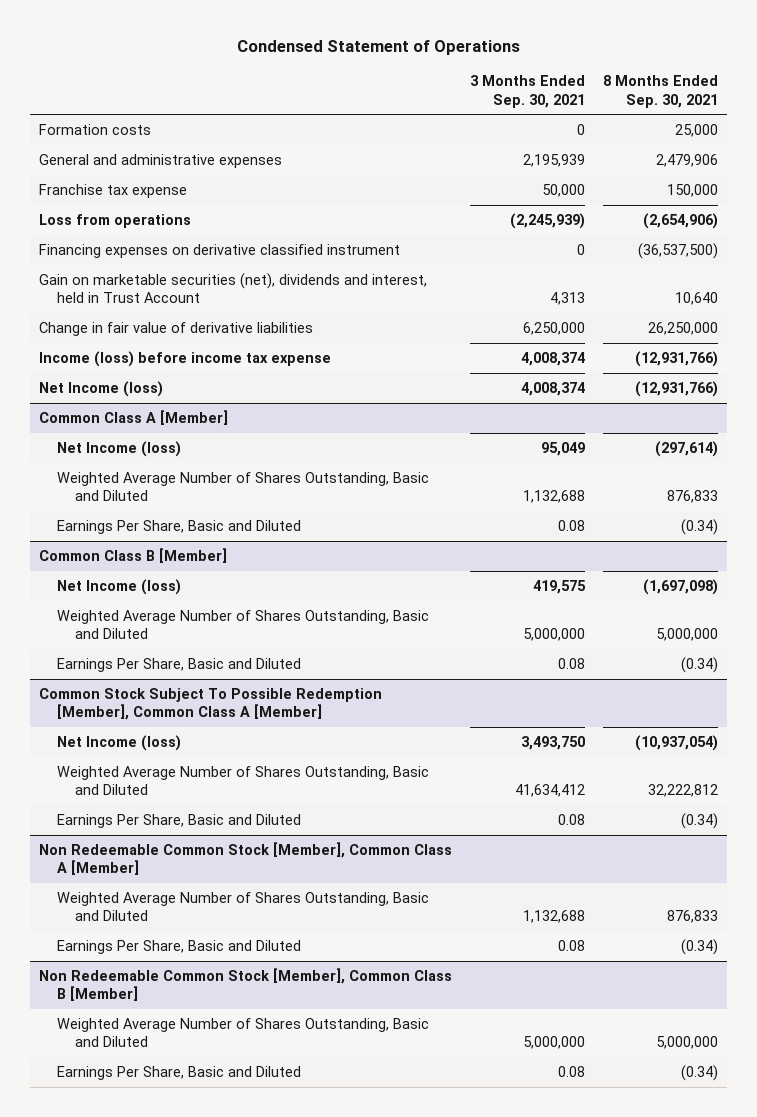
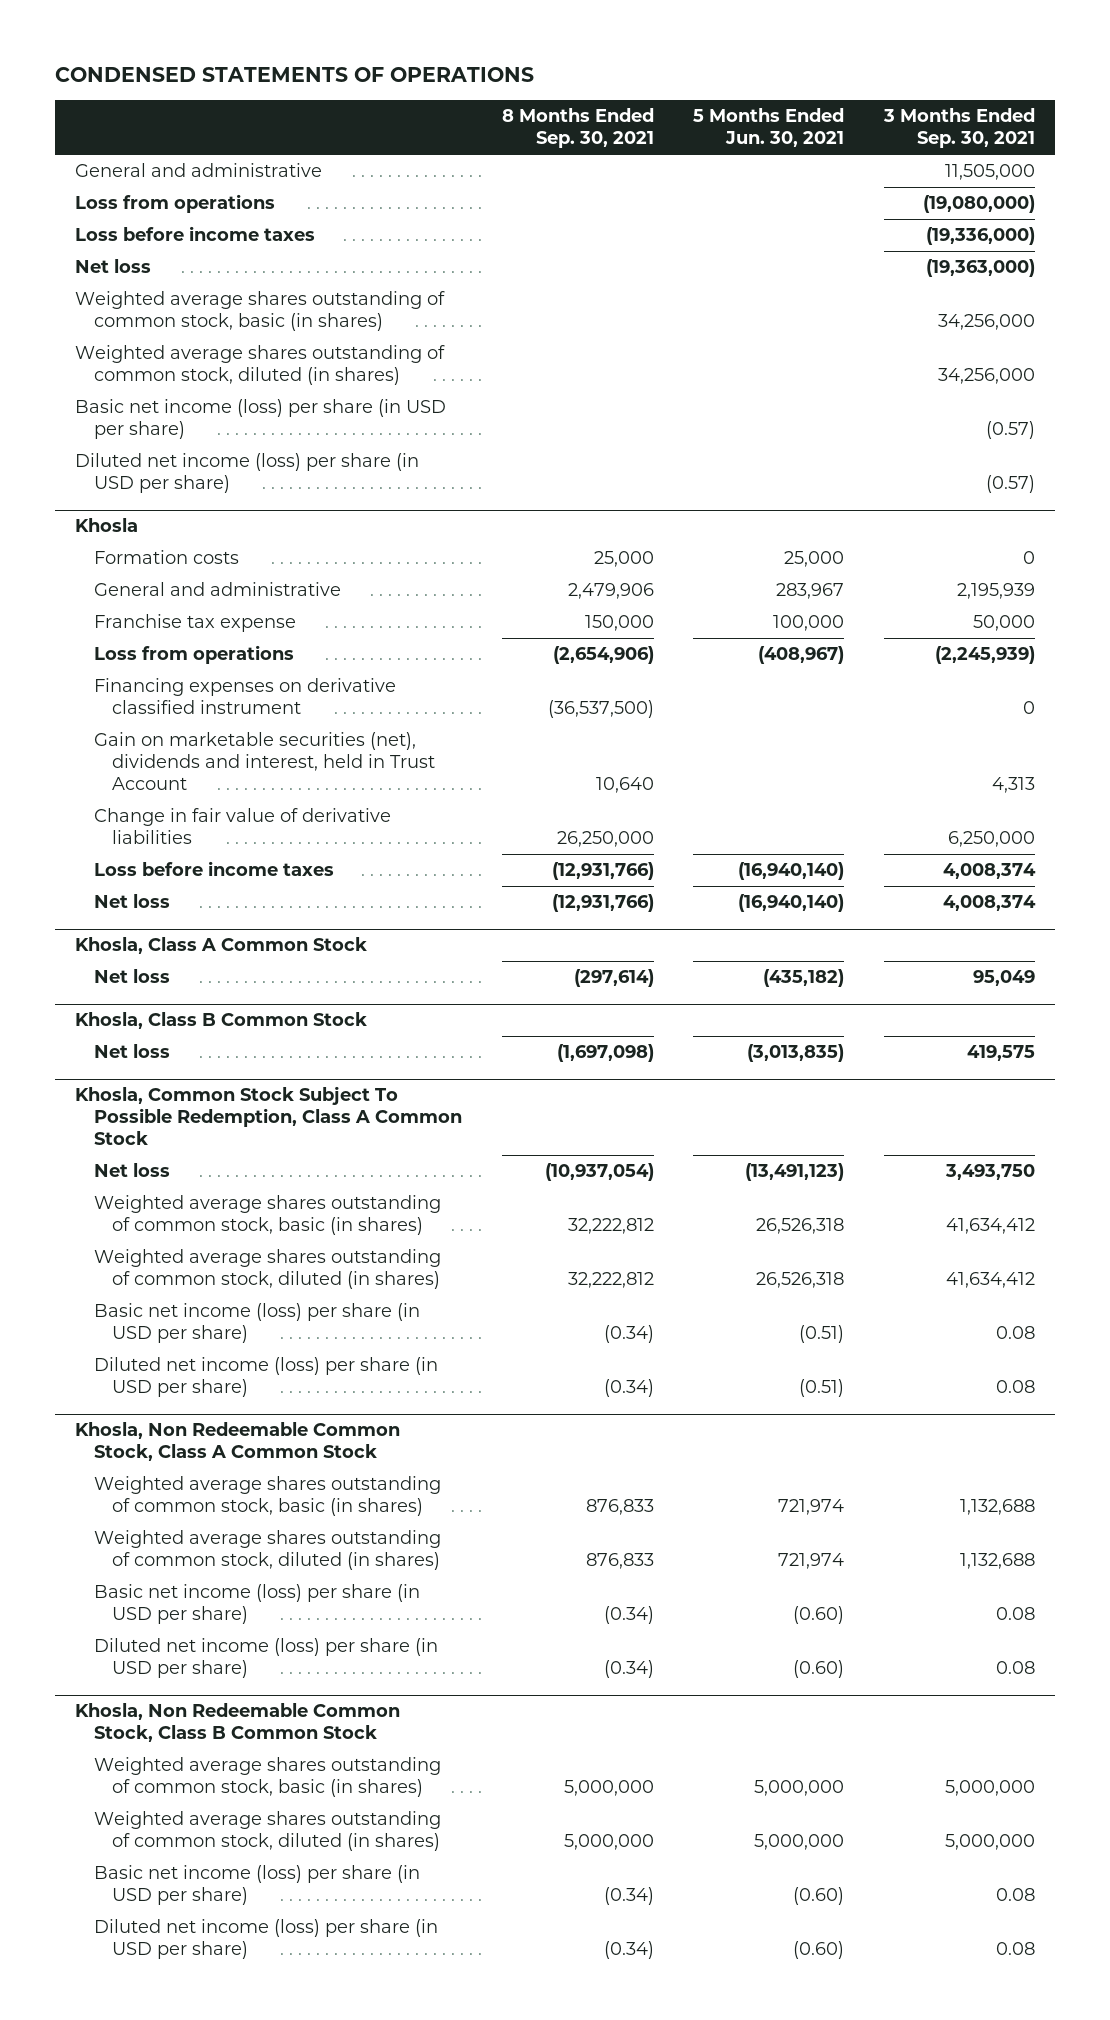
- Condensed Statement of Operations
+ CONDENSED STATEMENTS OF OPERATIONS
- | 3 Months Ended Sep. 30, 2021 | 8 Months Ended Sep. 30, 2021
+ | 8 Months Ended Sep. 30, 2021 | 5 Months Ended Jun. 30, 2021 | 3 Months Ended Sep. 30, 2021
+ General and administrative | | | 11,505,000
+ Loss from operations | | | (19,080,000)
+ Loss before income taxes | | | (19,336,000)
+ Net loss | | | (19,363,000)
+ Weighted average shares outstanding of common stock, basic (in shares) | | | 34,256,000
+ Weighted average shares outstanding of common stock, diluted (in shares) | | | 34,256,000
+ Basic net income (loss) per share (in USD per share) | | | (0.57)
+ Diluted net income (loss) per share (in USD per share) | | | (0.57)
+ Khosla
- General and administrative expenses | 2,195,939 | 2,479,906
+ General and administrative | 2,479,906 | 283,967 | 2,195,939
- Income (loss) before income tax expense | 4,008,374 | (12,931,766)
- Net Income (loss) | 4,008,374 | (12,931,766)
- Common Class A [Member]
- Net Income (loss) | 95,049 | (297,614)
- Weighted Average Number of Shares Outstanding, Basic and Diluted | 1,132,688 | 876,833
- Earnings Per Share, Basic and Diluted | 0.08 | (0.34)
- Common Class B [Member]
- Net Income (loss) | 419,575 | (1,697,098)
- Weighted Average Number of Shares Outstanding, Basic and Diluted | 5,000,000 | 5,000,000
- Earnings Per Share, Basic and Diluted | 0.08 | (0.34)
- Common Stock Subject To Possible Redemption [Member], Common Class A [Member]
- Net Income (loss) | 3,493,750 | (10,937,054)
- Weighted Average Number of Shares Outstanding, Basic and Diluted | 41,634,412 | 32,222,812
- Earnings Per Share, Basic and Diluted | 0.08 | (0.34)
- Non Redeemable Common Stock [Member], Common Class A [Member]
- Weighted Average Number of Shares Outstanding, Basic and Diluted | 1,132,688 | 876,833
- Earnings Per Share, Basic and Diluted | 0.08 | (0.34)
- Non Redeemable Common Stock [Member], Common Class B [Member]
- Weighted Average Number of Shares Outstanding, Basic and Diluted | 5,000,000 | 5,000,000
- Earnings Per Share, Basic and Diluted | 0.08 | (0.34)
+ Loss before income taxes | (12,931,766) | (16,940,140) | 4,008,374
+ Net loss | (12,931,766) | (16,940,140) | 4,008,374
+ Khosla, Class A Common Stock
+ Net loss | (297,614) | (435,182) | 95,049
+ Khosla, Class B Common Stock
+ Net loss | (1,697,098) | (3,013,835) | 419,575
+ Khosla, Common Stock Subject To Possible Redemption, Class A Common Stock
+ Net loss | (10,937,054) | (13,491,123) | 3,493,750
+ Weighted average shares outstanding of common stock, basic (in shares) | 32,222,812 | 26,526,318 | 41,634,412
+ Weighted average shares outstanding of common stock, diluted (in shares) | 32,222,812 | 26,526,318 | 41,634,412
+ Basic net income (loss) per share (in USD per share) | (0.34) | (0.51) | 0.08
+ Diluted net income (loss) per share (in USD per share) | (0.34) | (0.51) | 0.08
+ Khosla, Non Redeemable Common Stock, Class A Common Stock
+ Weighted average shares outstanding of common stock, basic (in shares) | 876,833 | 721,974 | 1,132,688
+ Weighted average shares outstanding of common stock, diluted (in shares) | 876,833 | 721,974 | 1,132,688
+ Basic net income (loss) per share (in USD per share) | (0.34) | (0.60) | 0.08
+ Diluted net income (loss) per share (in USD per share) | (0.34) | (0.60) | 0.08
+ Khosla, Non Redeemable Common Stock, Class B Common Stock
+ Weighted average shares outstanding of common stock, basic (in shares) | 5,000,000 | 5,000,000 | 5,000,000
+ Weighted average shares outstanding of common stock, diluted (in shares) | 5,000,000 | 5,000,000 | 5,000,000
+ Basic net income (loss) per share (in USD per share) | (0.34) | (0.60) | 0.08
+ Diluted net income (loss) per share (in USD per share) | (0.34) | (0.60) | 0.08

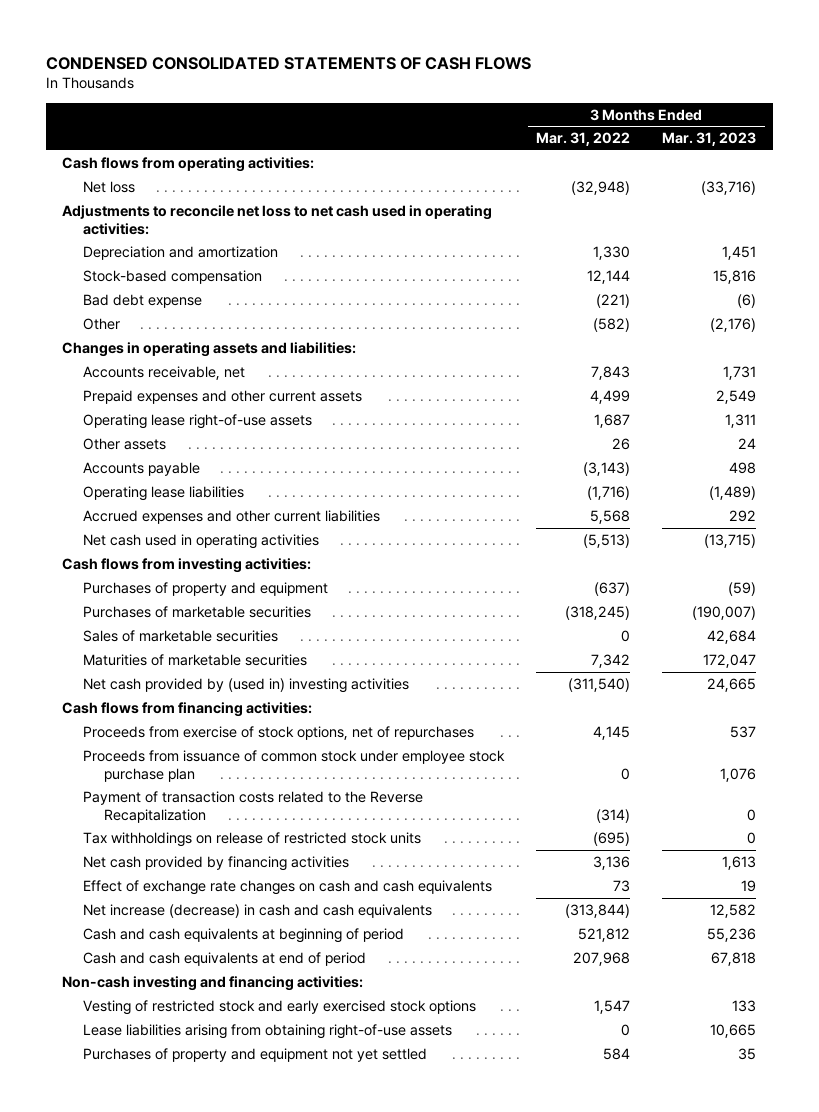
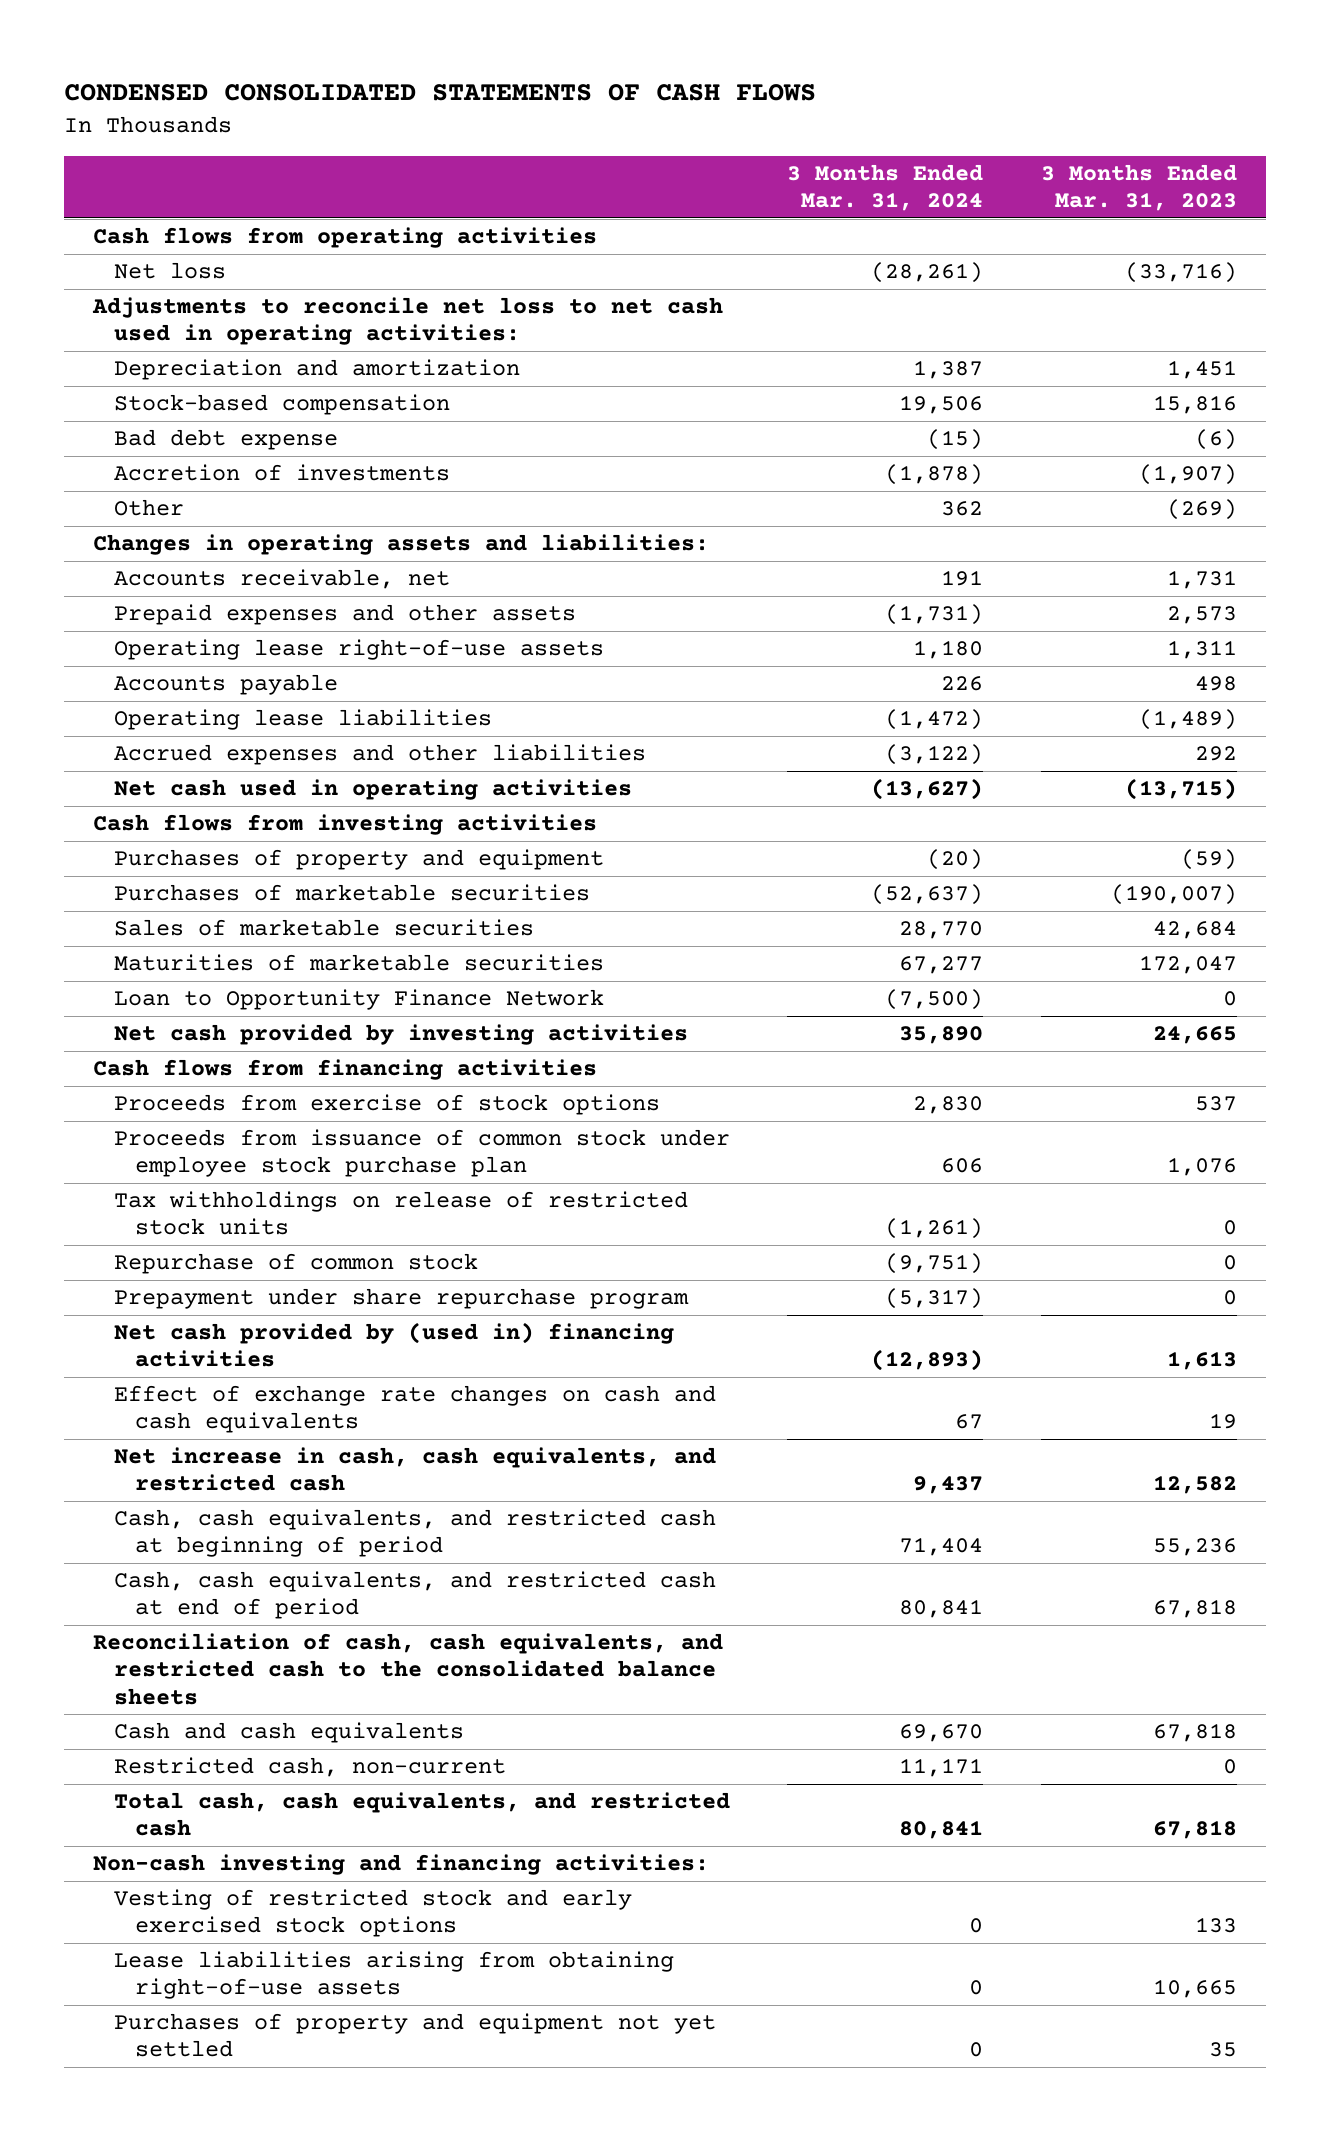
- | 3 Months Ended Mar. 31, 2022 | 3 Months Ended Mar. 31, 2023
+ | 3 Months Ended Mar. 31, 2024 | 3 Months Ended Mar. 31, 2023
- Cash flows from operating activities:
+ Cash flows from operating activities
- Other | (582) | (2,176)
+ Accretion of investments | (1,878) | (1,907)
+ Other | 362 | (269)
- Prepaid expenses and other current assets | 4,499 | 2,549
+ Prepaid expenses and other assets | (1,731) | 2,573
- Other assets | 26 | 24
- Accrued expenses and other current liabilities | 5,568 | 292
+ Accrued expenses and other liabilities | (3,122) | 292
- Cash flows from investing activities:
+ Cash flows from investing activities
- Net cash provided by (used in) investing activities | (311,540) | 24,665
- Cash flows from financing activities:
- Proceeds from exercise of stock options, net of repurchases | 4,145 | 537
+ Loan to Opportunity Finance Network | (7,500) | 0
+ Net cash provided by investing activities | 35,890 | 24,665
+ Cash flows from financing activities
+ Proceeds from exercise of stock options | 2,830 | 537
- Payment of transaction costs related to the Reverse Recapitalization | (314) | 0
- Net cash provided by financing activities | 3,136 | 1,613
+ Repurchase of common stock | (9,751) | 0
+ Prepayment under share repurchase program | (5,317) | 0
+ Net cash provided by (used in) financing activities | (12,893) | 1,613
- Net increase (decrease) in cash and cash equivalents | (313,844) | 12,582
- Cash and cash equivalents at beginning of period | 521,812 | 55,236
- Cash and cash equivalents at end of period | 207,968 | 67,818
+ Net increase in cash, cash equivalents, and restricted cash | 9,437 | 12,582
+ Cash, cash equivalents, and restricted cash at beginning of period | 71,404 | 55,236
+ Cash, cash equivalents, and restricted cash at end of period | 80,841 | 67,818
+ Reconciliation of cash, cash equivalents, and restricted cash to the consolidated balance sheets
+ Cash and cash equivalents | 69,670 | 67,818
+ Restricted cash, non-current | 11,171 | 0
+ Total cash, cash equivalents, and restricted cash | 80,841 | 67,818

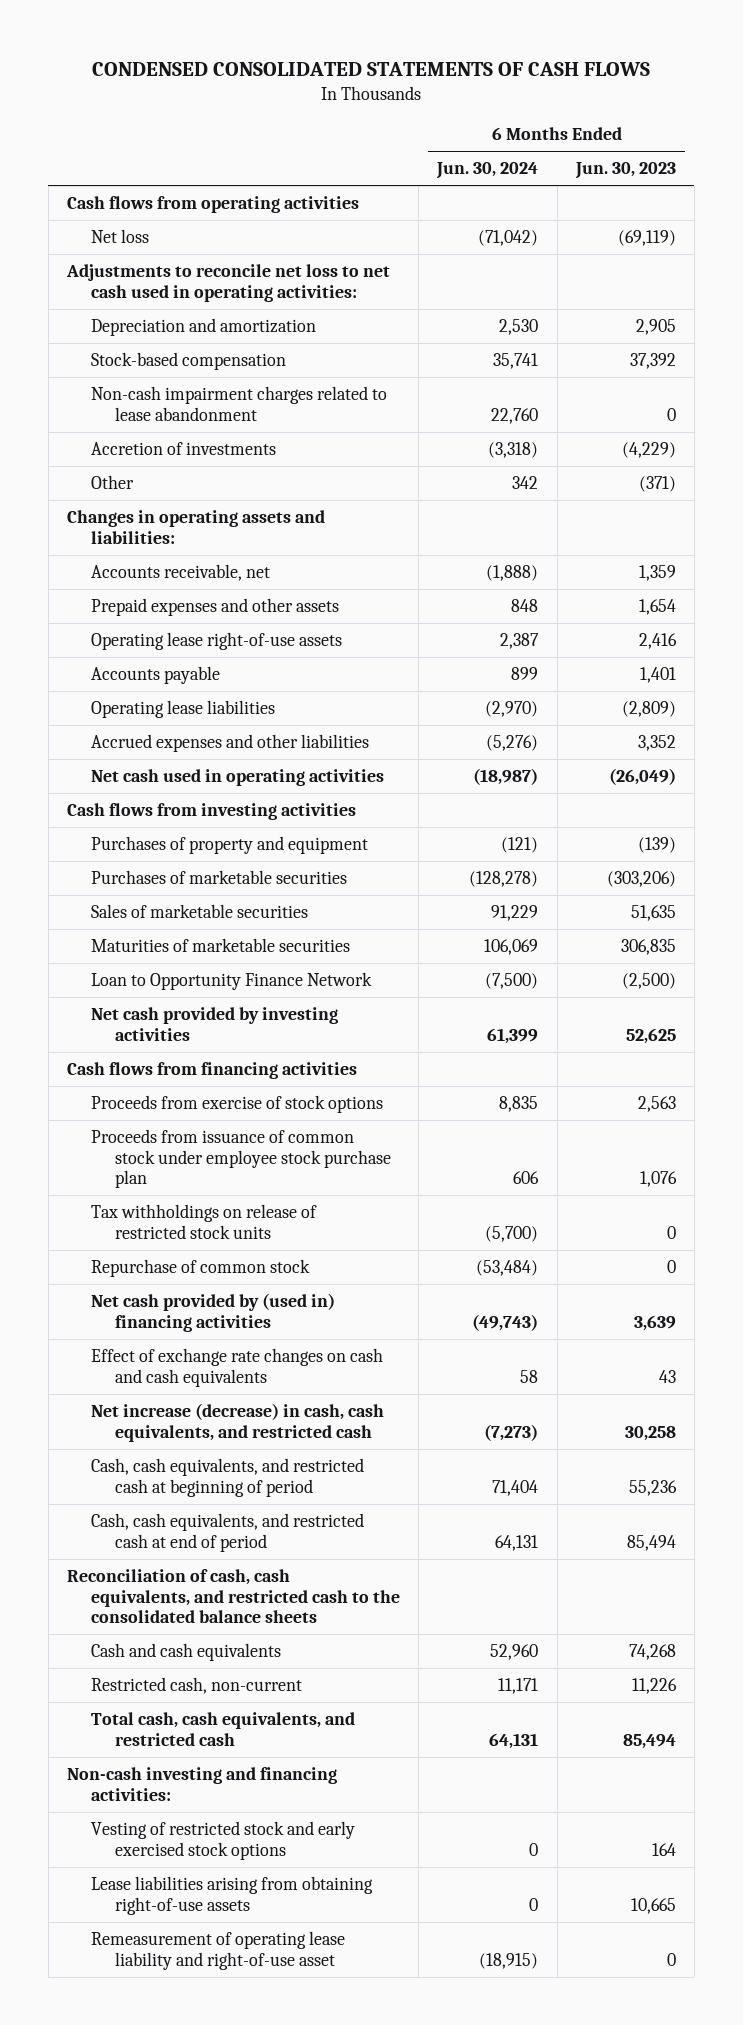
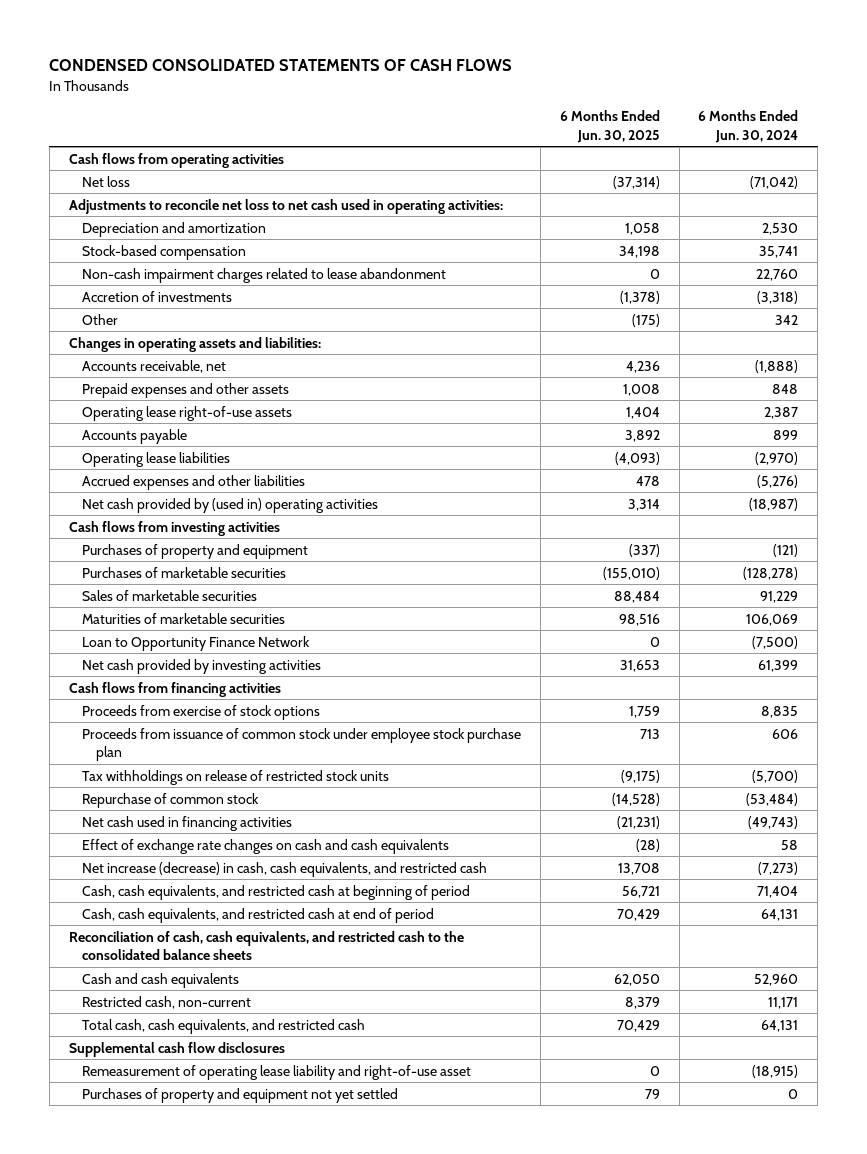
- | 6 Months Ended Jun. 30, 2024 | 6 Months Ended Jun. 30, 2023
+ | 6 Months Ended Jun. 30, 2025 | 6 Months Ended Jun. 30, 2024
- Net cash used in operating activities | (18,987) | (26,049)
+ Net cash provided by (used in) operating activities | 3,314 | (18,987)
- Net cash provided by (used in) financing activities | (49,743) | 3,639
+ Net cash used in financing activities | (21,231) | (49,743)
- Non-cash investing and financing activities:
- Vesting of restricted stock and early exercised stock options | 0 | 164
- Lease liabilities arising from obtaining right-of-use assets | 0 | 10,665
+ Supplemental cash flow disclosures
+ Purchases of property and equipment not yet settled | 79 | 0

